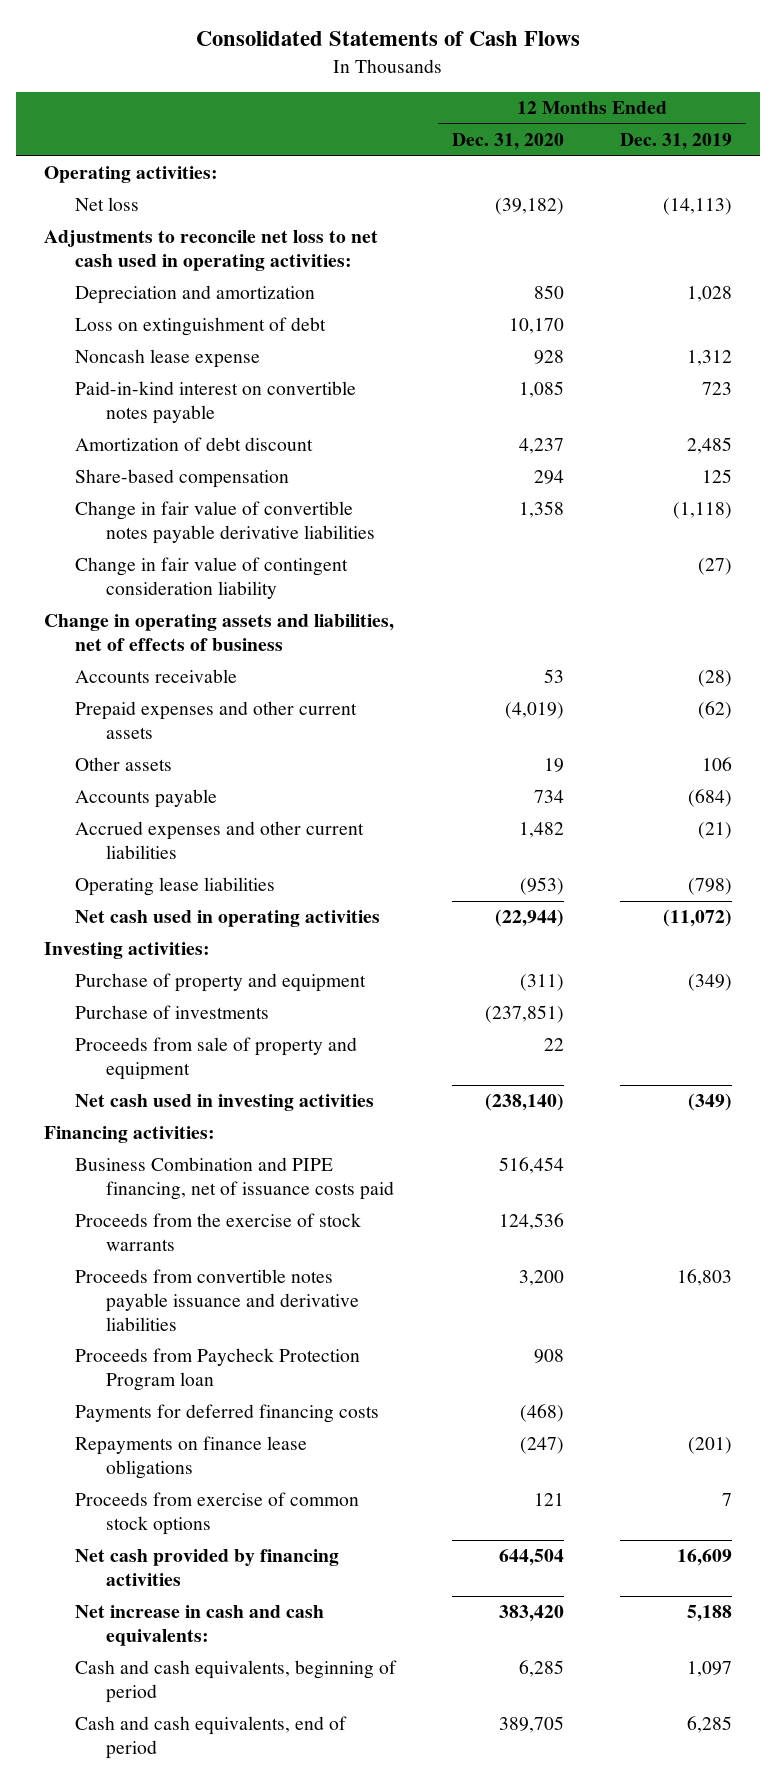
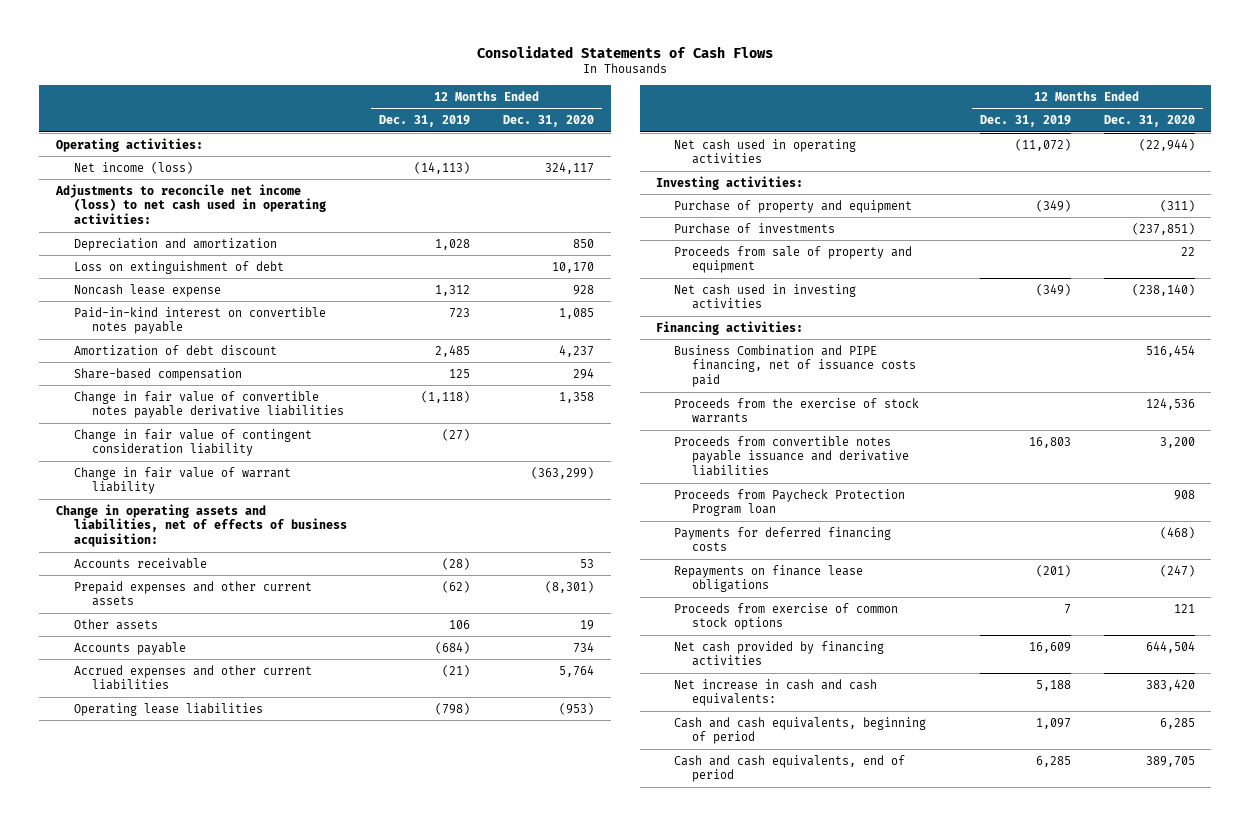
- | 12 Months Ended Dec. 31, 2020 | 12 Months Ended Dec. 31, 2019
+ | 12 Months Ended Dec. 31, 2019 | 12 Months Ended Dec. 31, 2020
- Net loss | (39,182) | (14,113)
- Adjustments to reconcile net loss to net cash used in operating activities:
+ Net income (loss) | (14,113) | 324,117
+ Adjustments to reconcile net income (loss) to net cash used in operating activities:
- Change in operating assets and liabilities, net of effects of business
+ Change in fair value of warrant liability | | (363,299)
+ Change in operating assets and liabilities, net of effects of business acquisition:
- Prepaid expenses and other current assets | (4,019) | (62)
+ Prepaid expenses and other current assets | (62) | (8,301)
- Accrued expenses and other current liabilities | 1,482 | (21)
+ Accrued expenses and other current liabilities | (21) | 5,764

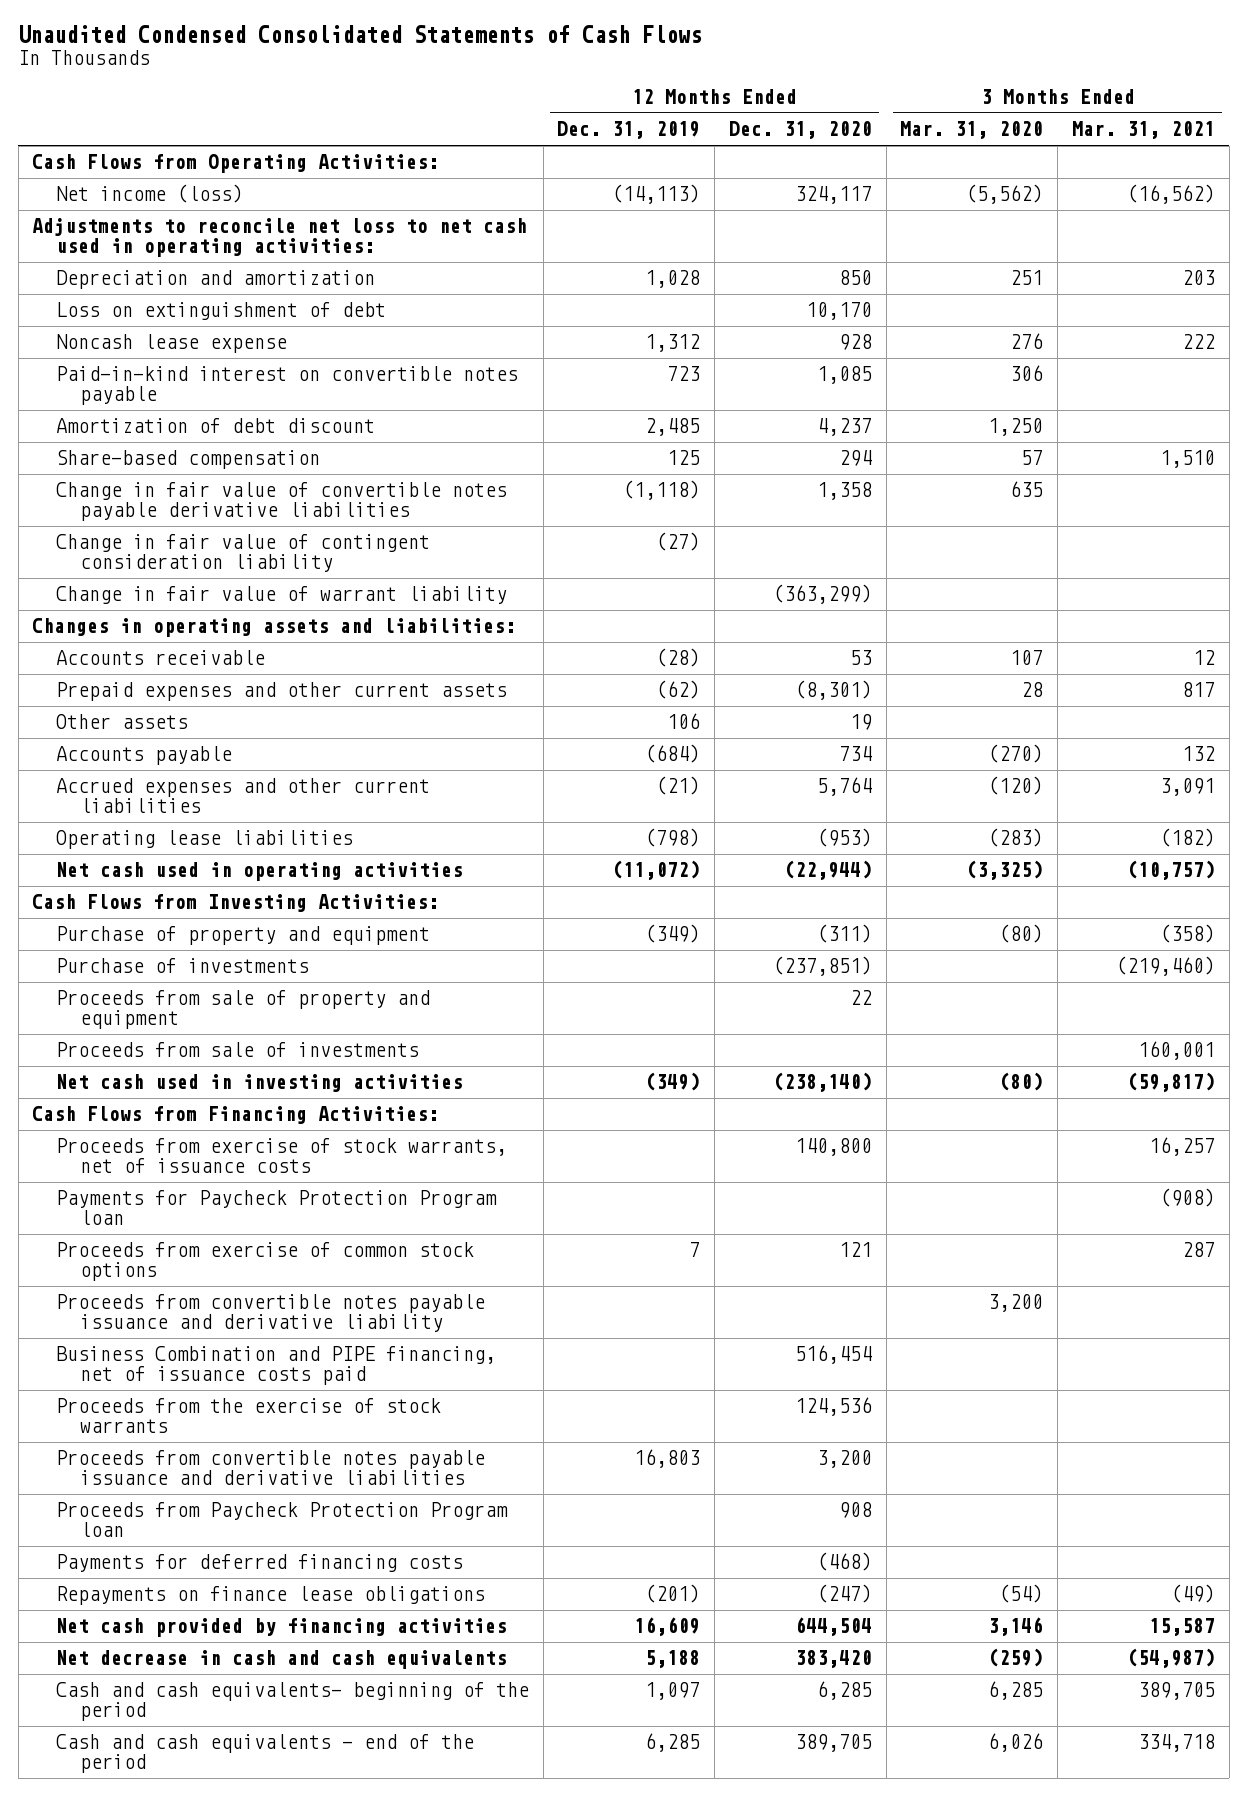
- Consolidated Statements of Cash Flows
+ Unaudited Condensed Consolidated Statements of Cash Flows
- | 12 Months Ended Dec. 31, 2019 | 12 Months Ended Dec. 31, 2020
+ | 12 Months Ended Dec. 31, 2019 | 12 Months Ended Dec. 31, 2020 | 3 Months Ended Mar. 31, 2020 | 3 Months Ended Mar. 31, 2021
- Operating activities:
+ Cash Flows from Operating Activities:
- Adjustments to reconcile net income (loss) to net cash used in operating activities:
+ Adjustments to reconcile net loss to net cash used in operating activities:
- Change in operating assets and liabilities, net of effects of business acquisition:
+ Changes in operating assets and liabilities:
- Investing activities:
+ Cash Flows from Investing Activities:
+ Proceeds from sale of investments | | | | 160,001
- Financing activities:
+ Cash Flows from Financing Activities:
+ Proceeds from exercise of stock warrants, net of issuance costs | | 140,800 | | 16,257
+ Payments for Paycheck Protection Program loan | | | | (908)
moved up: Proceeds from exercise of common stock options | 7 | 121 | | 287
+ Proceeds from convertible notes payable issuance and derivative liability | | | 3,200 |
- Net increase in cash and cash equivalents: | 5,188 | 383,420
- Cash and cash equivalents, beginning of period | 1,097 | 6,285
- Cash and cash equivalents, end of period | 6,285 | 389,705
+ Net decrease in cash and cash equivalents | 5,188 | 383,420 | (259) | (54,987)
+ Cash and cash equivalents- beginning of the period | 1,097 | 6,285 | 6,285 | 389,705
+ Cash and cash equivalents - end of the period | 6,285 | 389,705 | 6,026 | 334,718

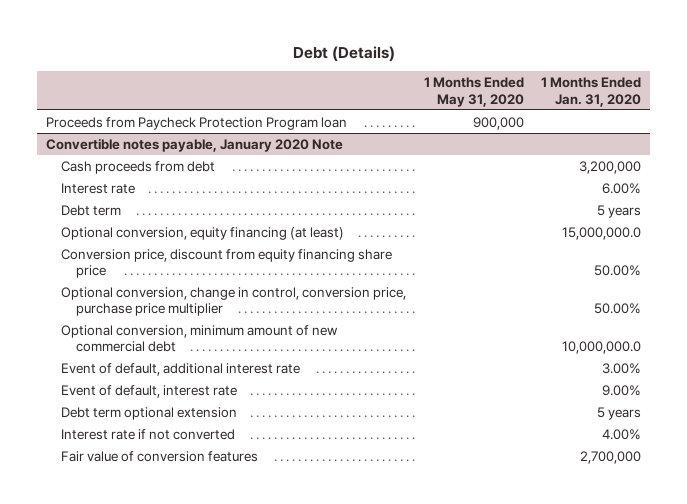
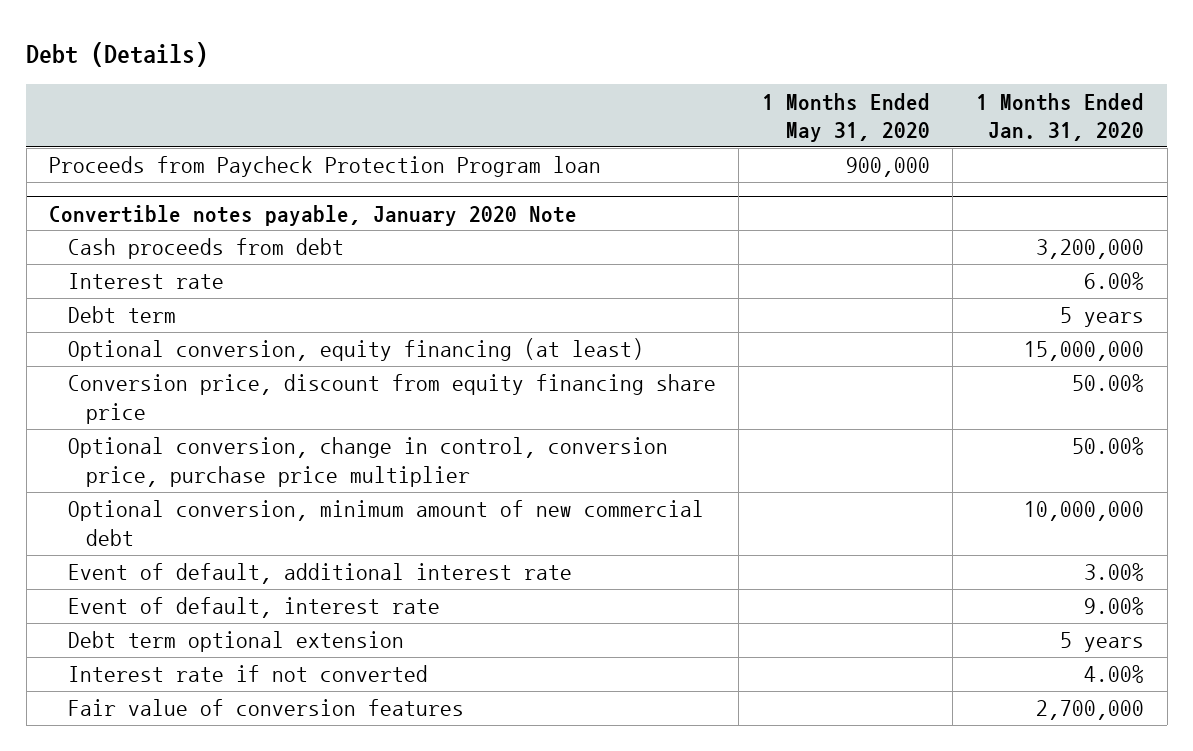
@ Convertible notes payable, January 2020 Note
- Optional conversion, equity financing (at least) | | 15,000,000.0
+ Optional conversion, equity financing (at least) | | 15,000,000
- Optional conversion, minimum amount of new commercial debt | | 10,000,000.0
+ Optional conversion, minimum amount of new commercial debt | | 10,000,000

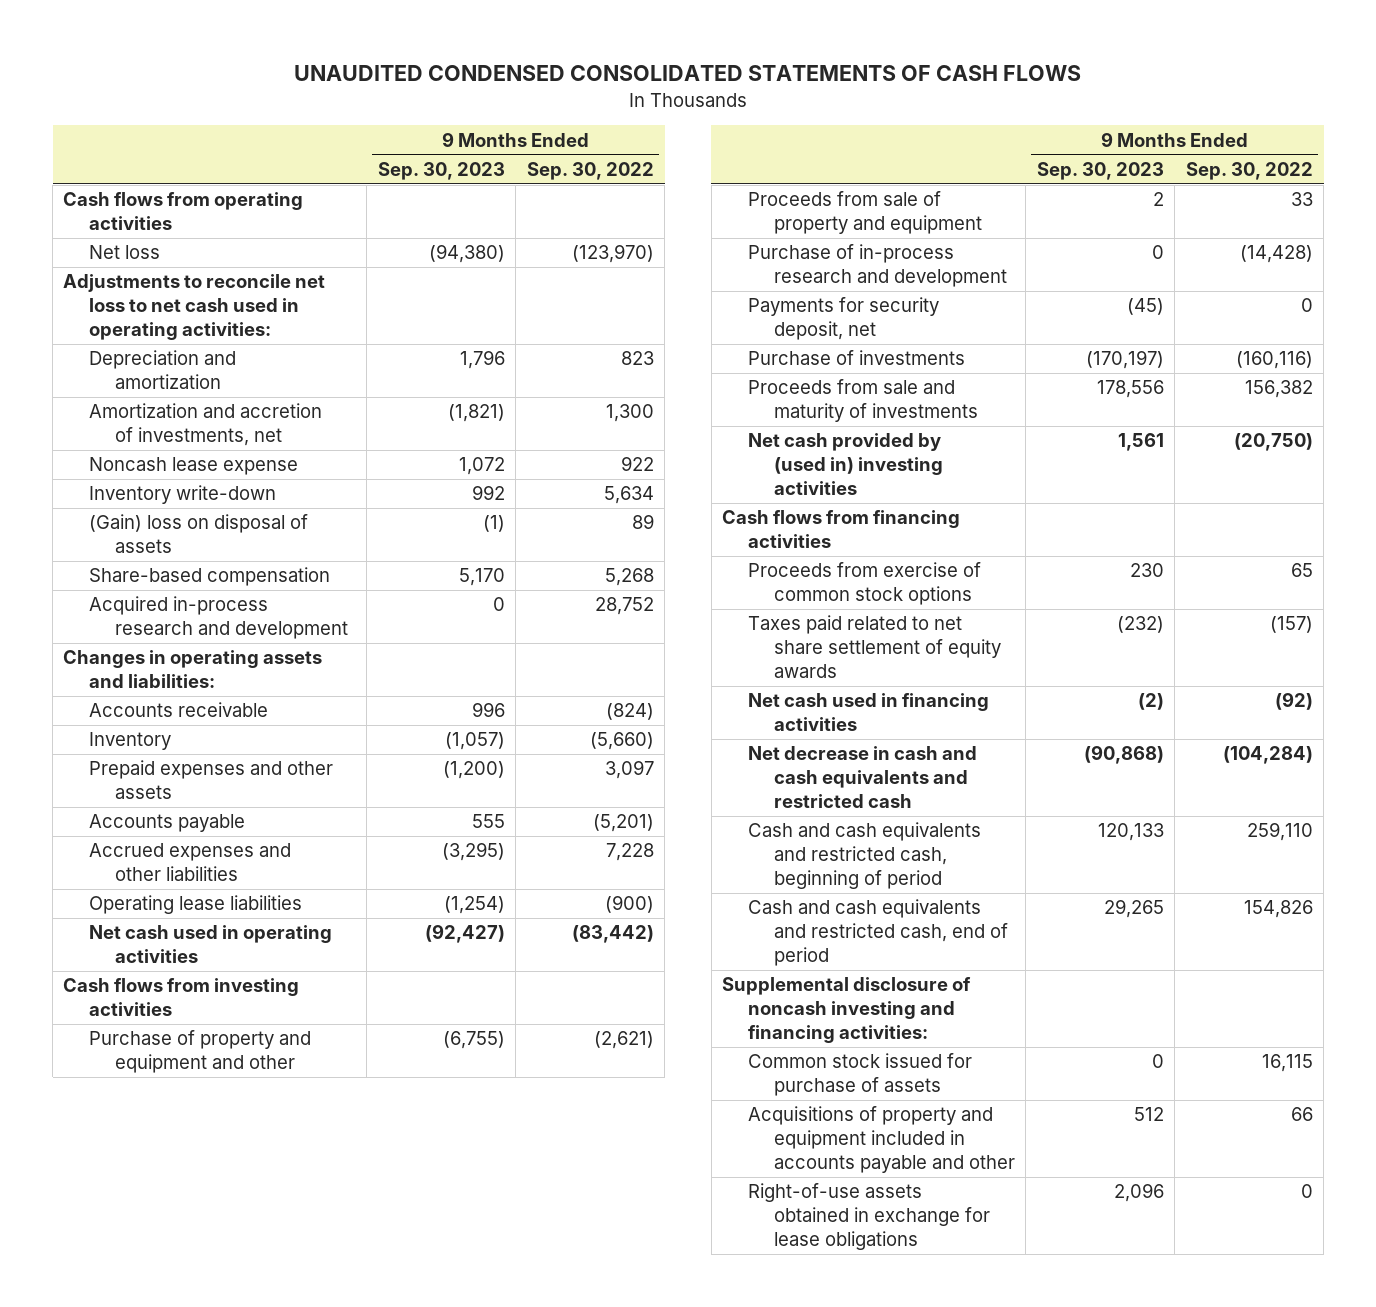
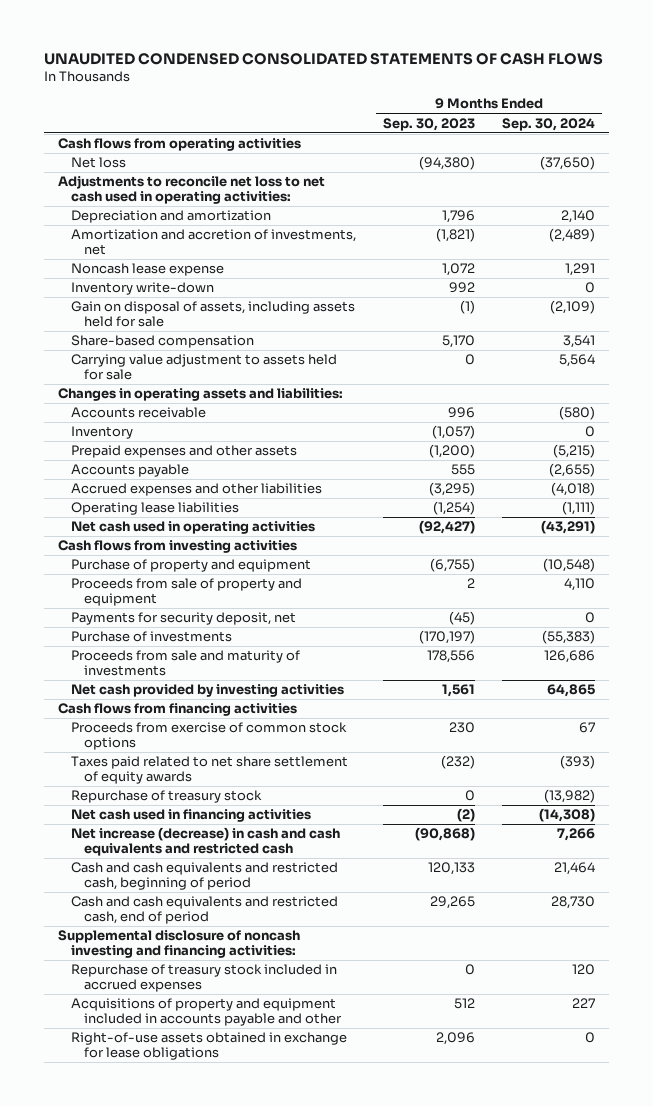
- | 9 Months Ended Sep. 30, 2023 | 9 Months Ended Sep. 30, 2022
+ | 9 Months Ended Sep. 30, 2023 | 9 Months Ended Sep. 30, 2024
- (Gain) loss on disposal of assets | (1) | 89
+ Gain on disposal of assets, including assets held for sale | (1) | (2,109)
- Acquired in-process research and development | 0 | 28,752
+ Carrying value adjustment to assets held for sale | 0 | 5,564
- Purchase of property and equipment and other | (6,755) | (2,621)
+ Purchase of property and equipment | (6,755) | (10,548)
- Purchase of in-process research and development | 0 | (14,428)
- Net cash provided by (used in) investing activities | 1,561 | (20,750)
+ Net cash provided by investing activities | 1,561 | 64,865
+ Repurchase of treasury stock | 0 | (13,982)
- Net decrease in cash and cash equivalents and restricted cash | (90,868) | (104,284)
+ Net increase (decrease) in cash and cash equivalents and restricted cash | (90,868) | 7,266
- Common stock issued for purchase of assets | 0 | 16,115
+ Repurchase of treasury stock included in accrued expenses | 0 | 120

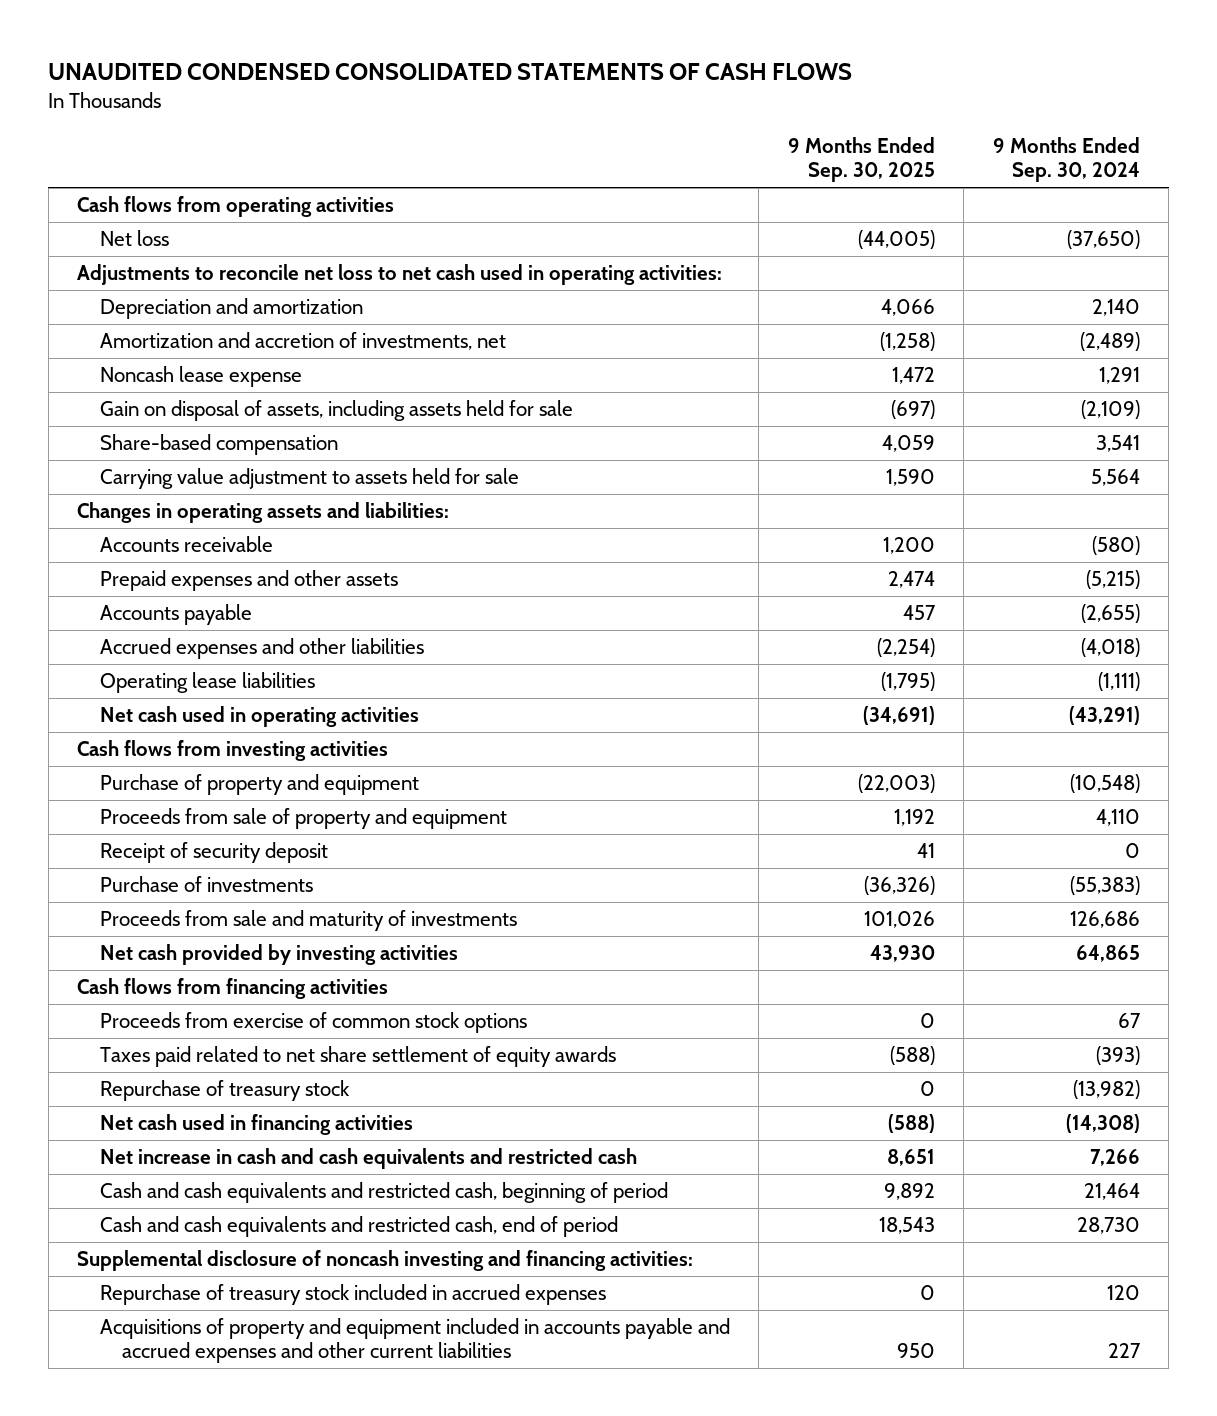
- | 9 Months Ended Sep. 30, 2023 | 9 Months Ended Sep. 30, 2024
+ | 9 Months Ended Sep. 30, 2025 | 9 Months Ended Sep. 30, 2024
- Inventory write-down | 992 | 0
- Inventory | (1,057) | 0
- Payments for security deposit, net | (45) | 0
+ Receipt of security deposit | 41 | 0
- Net increase (decrease) in cash and cash equivalents and restricted cash | (90,868) | 7,266
+ Net increase in cash and cash equivalents and restricted cash | 8,651 | 7,266
- Acquisitions of property and equipment included in accounts payable and other | 512 | 227
- Right-of-use assets obtained in exchange for lease obligations | 2,096 | 0
+ Acquisitions of property and equipment included in accounts payable and accrued expenses and other current liabilities | 950 | 227

